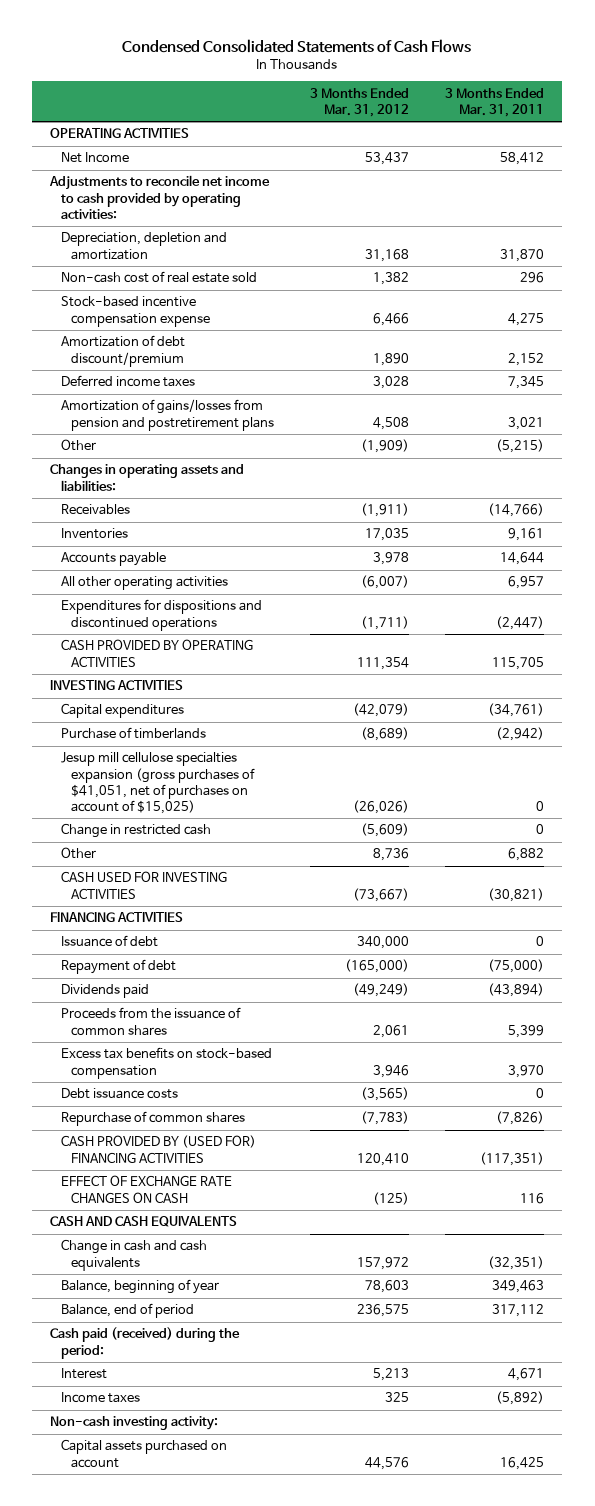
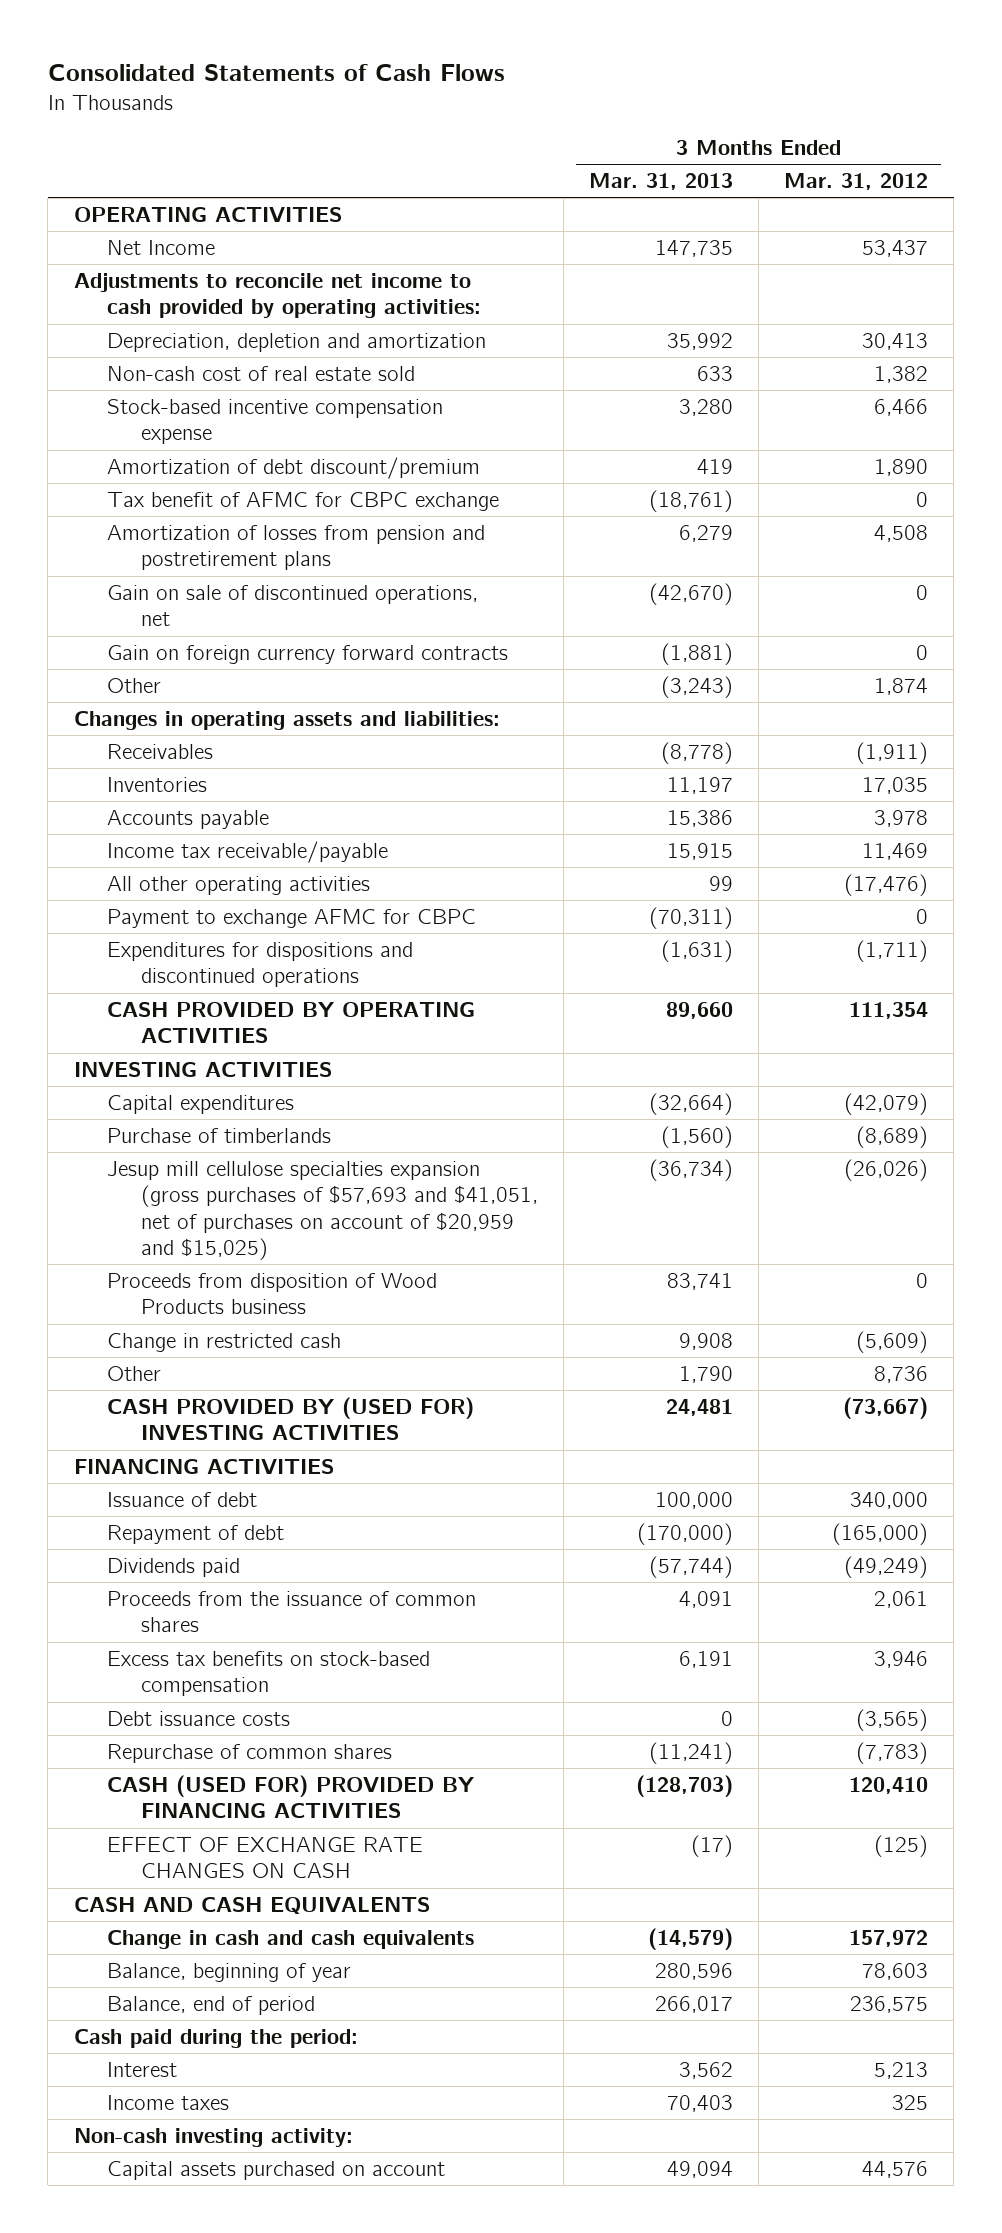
- Condensed Consolidated Statements of Cash Flows
+ Consolidated Statements of Cash Flows
- | 3 Months Ended Mar. 31, 2012 | 3 Months Ended Mar. 31, 2011
+ | 3 Months Ended Mar. 31, 2013 | 3 Months Ended Mar. 31, 2012
- Depreciation, depletion and amortization | 31,168 | 31,870
+ Depreciation, depletion and amortization | 35,992 | 30,413
- Deferred income taxes | 3,028 | 7,345
- Amortization of gains/losses from pension and postretirement plans | 4,508 | 3,021
- Other | (1,909) | (5,215)
+ Tax benefit of AFMC for CBPC exchange | (18,761) | 0
+ Amortization of losses from pension and postretirement plans | 6,279 | 4,508
+ Gain on sale of discontinued operations, net | (42,670) | 0
+ Gain on foreign currency forward contracts | (1,881) | 0
+ Other | (3,243) | 1,874
- All other operating activities | (6,007) | 6,957
+ Income tax receivable/payable | 15,915 | 11,469
+ All other operating activities | 99 | (17,476)
+ Payment to exchange AFMC for CBPC | (70,311) | 0
- Jesup mill cellulose specialties expansion (gross purchases of $41,051, net of purchases on account of $15,025) | (26,026) | 0
+ Jesup mill cellulose specialties expansion (gross purchases of $57,693 and $41,051, net of purchases on account of $20,959 and $15,025) | (36,734) | (26,026)
+ Proceeds from disposition of Wood Products business | 83,741 | 0
- CASH USED FOR INVESTING ACTIVITIES | (73,667) | (30,821)
+ CASH PROVIDED BY (USED FOR) INVESTING ACTIVITIES | 24,481 | (73,667)
- CASH PROVIDED BY (USED FOR) FINANCING ACTIVITIES | 120,410 | (117,351)
+ CASH (USED FOR) PROVIDED BY FINANCING ACTIVITIES | (128,703) | 120,410
- Cash paid (received) during the period:
+ Cash paid during the period:

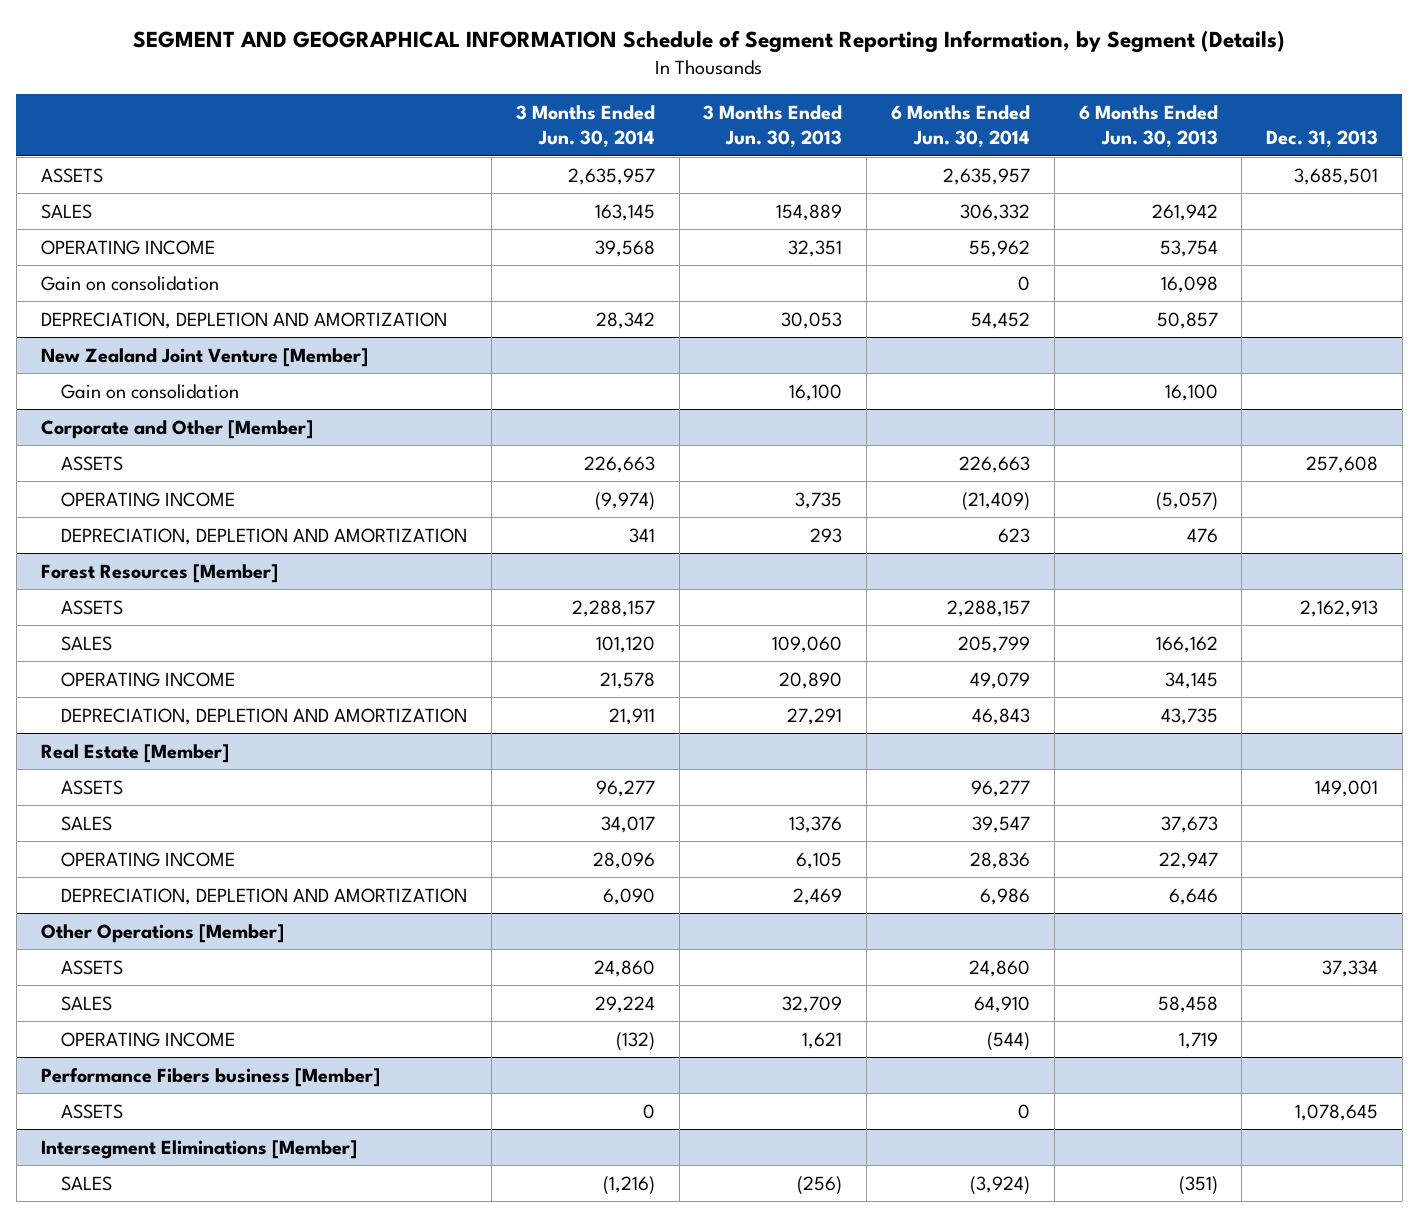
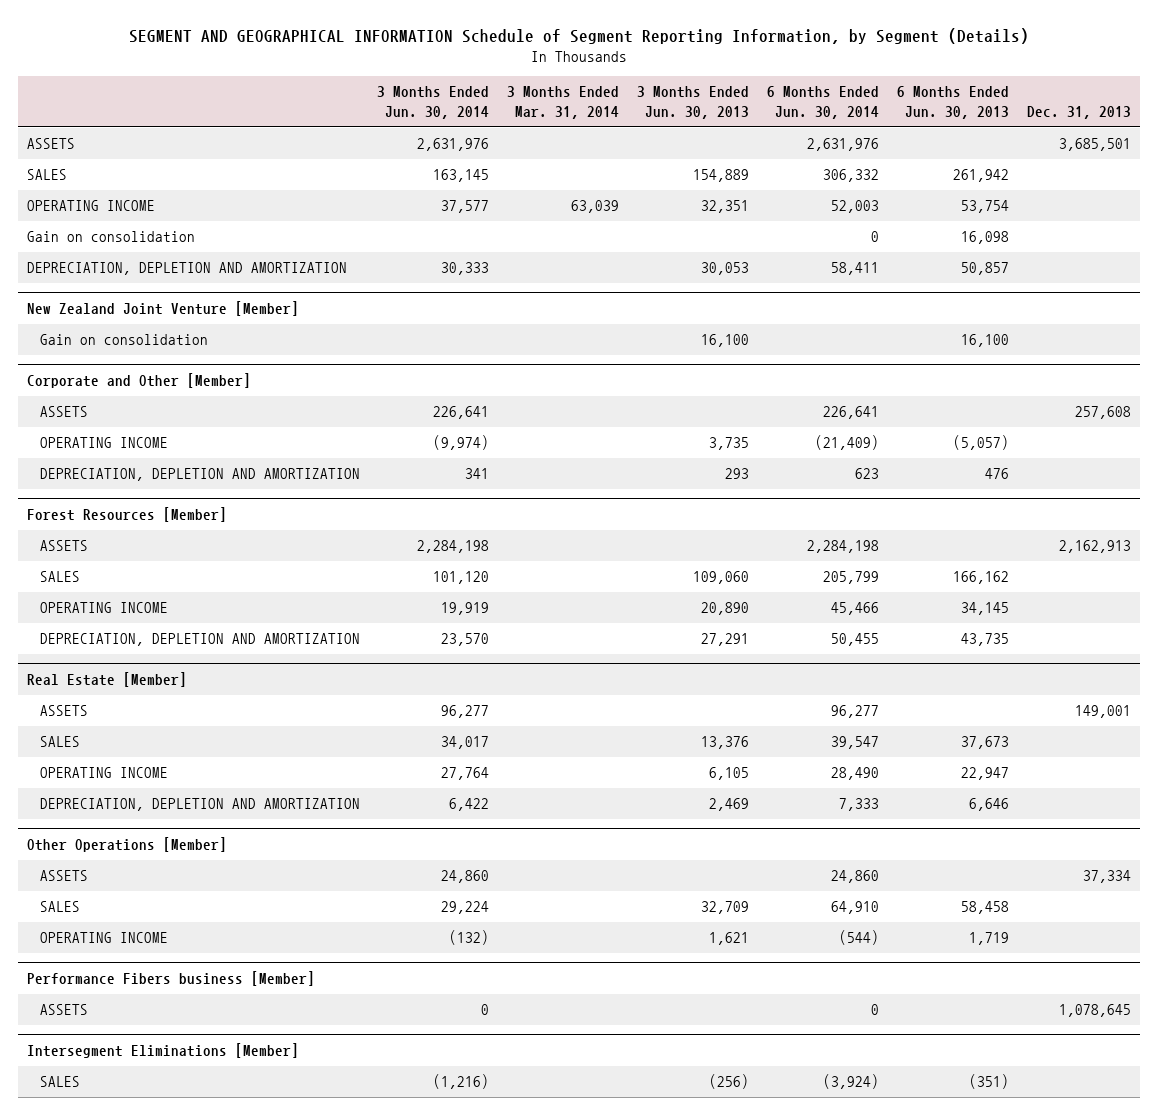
- | 3 Months Ended Jun. 30, 2014 | 3 Months Ended Jun. 30, 2013 | 6 Months Ended Jun. 30, 2014 | 6 Months Ended Jun. 30, 2013 | Dec. 31, 2013
+ | 3 Months Ended Jun. 30, 2014 | 3 Months Ended Mar. 31, 2014 | 3 Months Ended Jun. 30, 2013 | 6 Months Ended Jun. 30, 2014 | 6 Months Ended Jun. 30, 2013 | Dec. 31, 2013
- ASSETS | 2,635,957 | | 2,635,957 | | 3,685,501
+ ASSETS | 2,631,976 | | | 2,631,976 | | 3,685,501
- OPERATING INCOME | 39,568 | 32,351 | 55,962 | 53,754 |
+ OPERATING INCOME | 37,577 | 63,039 | 32,351 | 52,003 | 53,754 |
- DEPRECIATION, DEPLETION AND AMORTIZATION | 28,342 | 30,053 | 54,452 | 50,857 |
+ DEPRECIATION, DEPLETION AND AMORTIZATION | 30,333 | | 30,053 | 58,411 | 50,857 |
@ Corporate and Other [Member]
- ASSETS | 226,663 | | 226,663 | | 257,608
+ ASSETS | 226,641 | | | 226,641 | | 257,608
@ Forest Resources [Member]
- ASSETS | 2,288,157 | | 2,288,157 | | 2,162,913
+ ASSETS | 2,284,198 | | | 2,284,198 | | 2,162,913
- OPERATING INCOME | 21,578 | 20,890 | 49,079 | 34,145 |
- DEPRECIATION, DEPLETION AND AMORTIZATION | 21,911 | 27,291 | 46,843 | 43,735 |
+ OPERATING INCOME | 19,919 | | 20,890 | 45,466 | 34,145 |
+ DEPRECIATION, DEPLETION AND AMORTIZATION | 23,570 | | 27,291 | 50,455 | 43,735 |
@ Real Estate [Member]
- OPERATING INCOME | 28,096 | 6,105 | 28,836 | 22,947 |
- DEPRECIATION, DEPLETION AND AMORTIZATION | 6,090 | 2,469 | 6,986 | 6,646 |
+ OPERATING INCOME | 27,764 | | 6,105 | 28,490 | 22,947 |
+ DEPRECIATION, DEPLETION AND AMORTIZATION | 6,422 | | 2,469 | 7,333 | 6,646 |

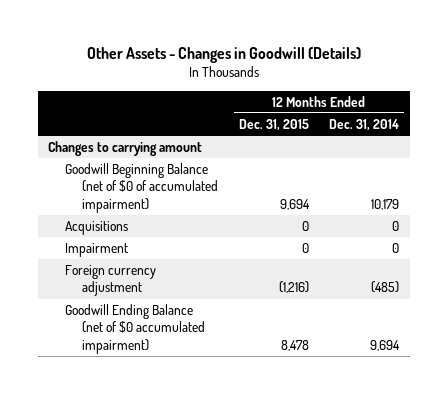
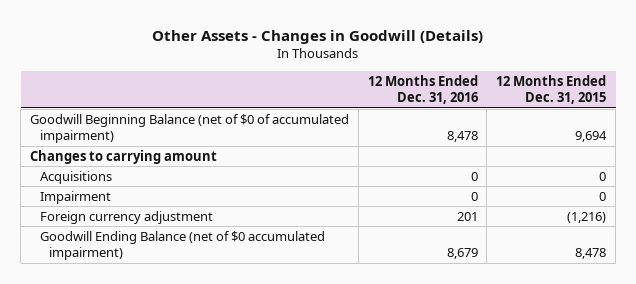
- | 12 Months Ended Dec. 31, 2015 | 12 Months Ended Dec. 31, 2014
+ | 12 Months Ended Dec. 31, 2016 | 12 Months Ended Dec. 31, 2015
moved down: Changes to carrying amount

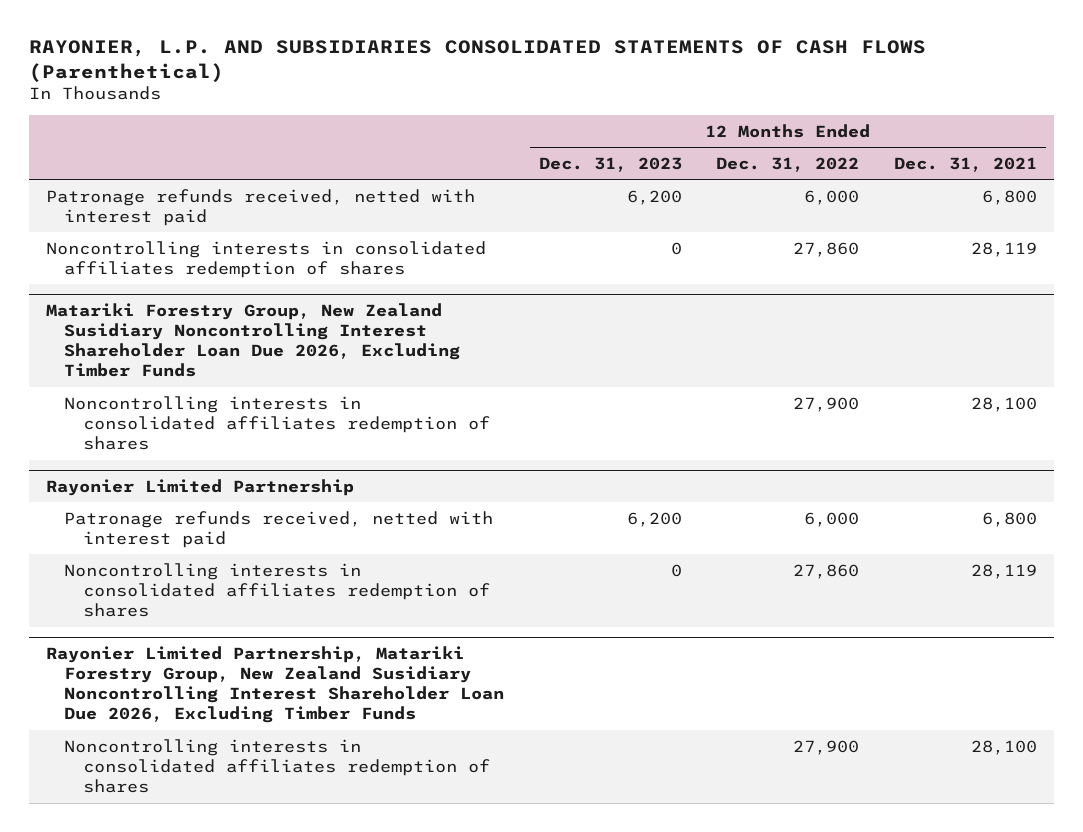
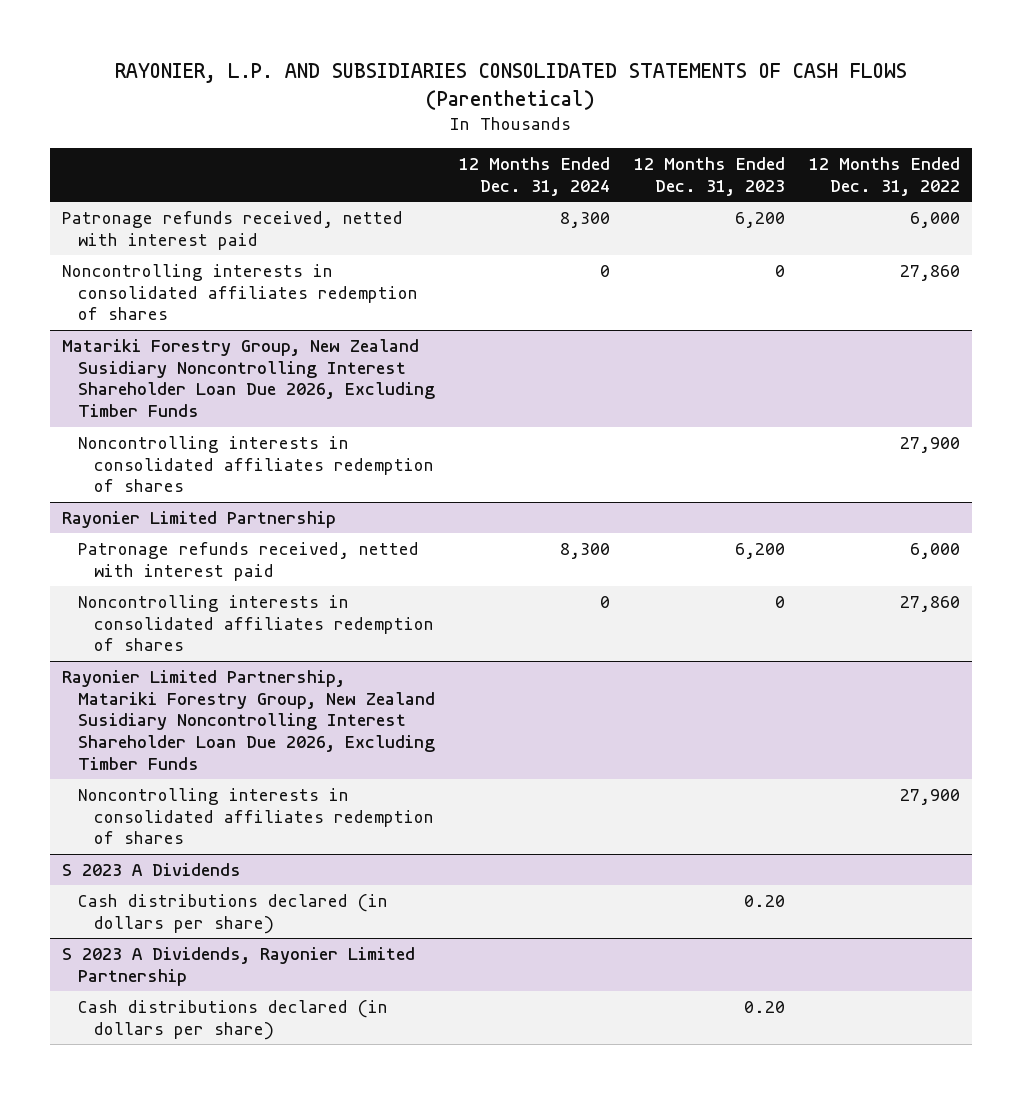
- | 12 Months Ended Dec. 31, 2023 | 12 Months Ended Dec. 31, 2022 | 12 Months Ended Dec. 31, 2021
+ | 12 Months Ended Dec. 31, 2024 | 12 Months Ended Dec. 31, 2023 | 12 Months Ended Dec. 31, 2022
+ S 2023 A Dividends
+ Cash distributions declared (in dollars per share) | | 0.20 |
+ S 2023 A Dividends, Rayonier Limited Partnership
+ Cash distributions declared (in dollars per share) | | 0.20 |

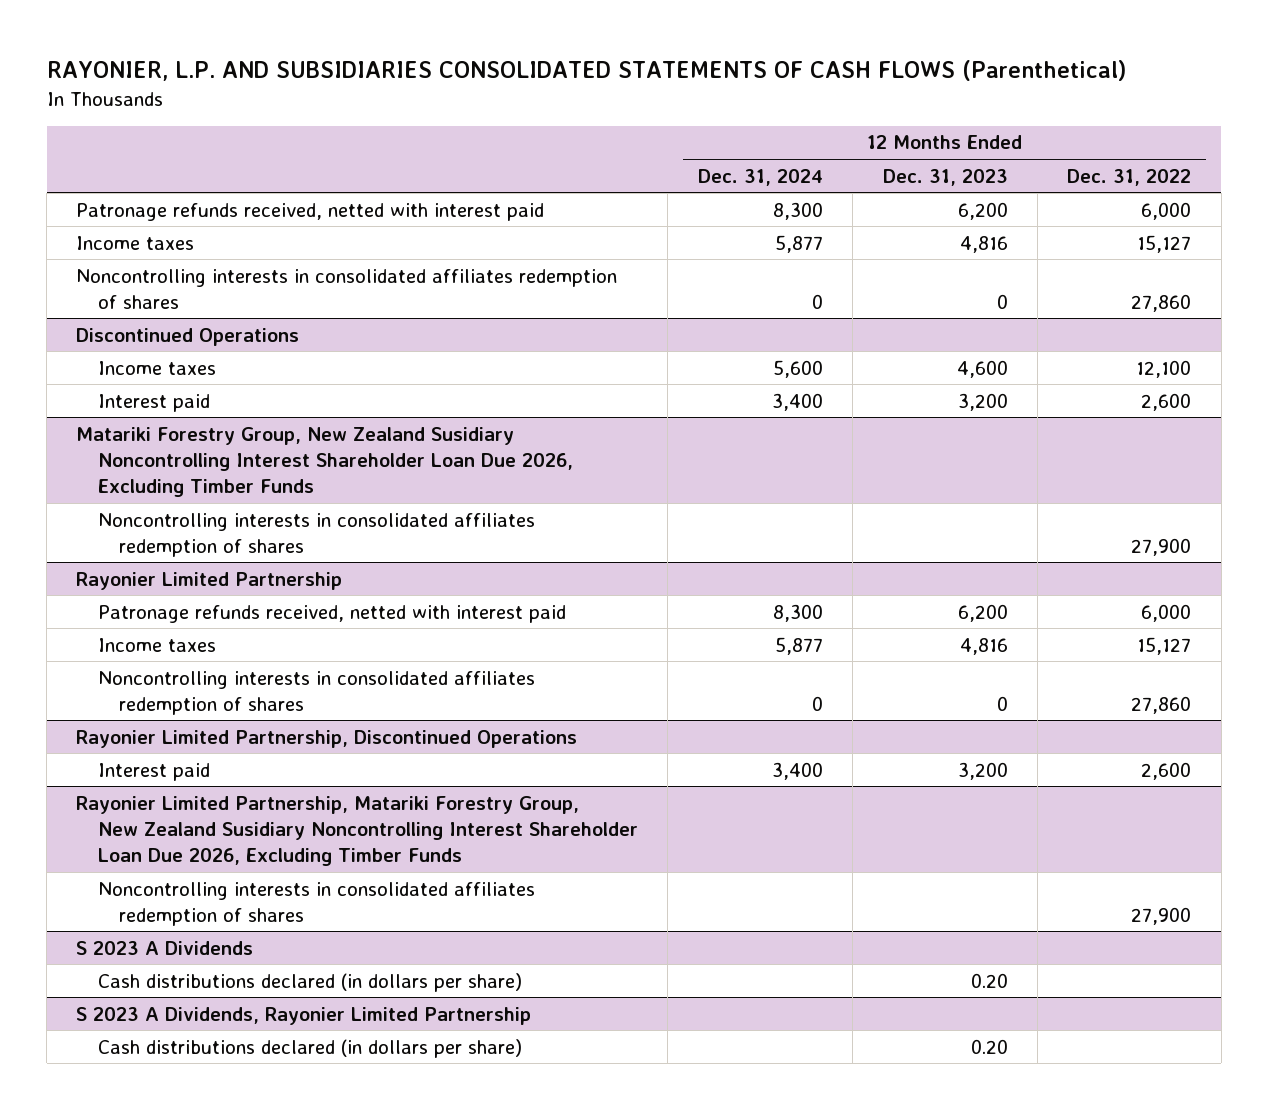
+ Income taxes | 5,877 | 4,816 | 15,127
+ Discontinued Operations
+ Income taxes | 5,600 | 4,600 | 12,100
+ Interest paid | 3,400 | 3,200 | 2,600
@ Rayonier Limited Partnership
+ Income taxes | 5,877 | 4,816 | 15,127
+ Rayonier Limited Partnership, Discontinued Operations
+ Interest paid | 3,400 | 3,200 | 2,600

